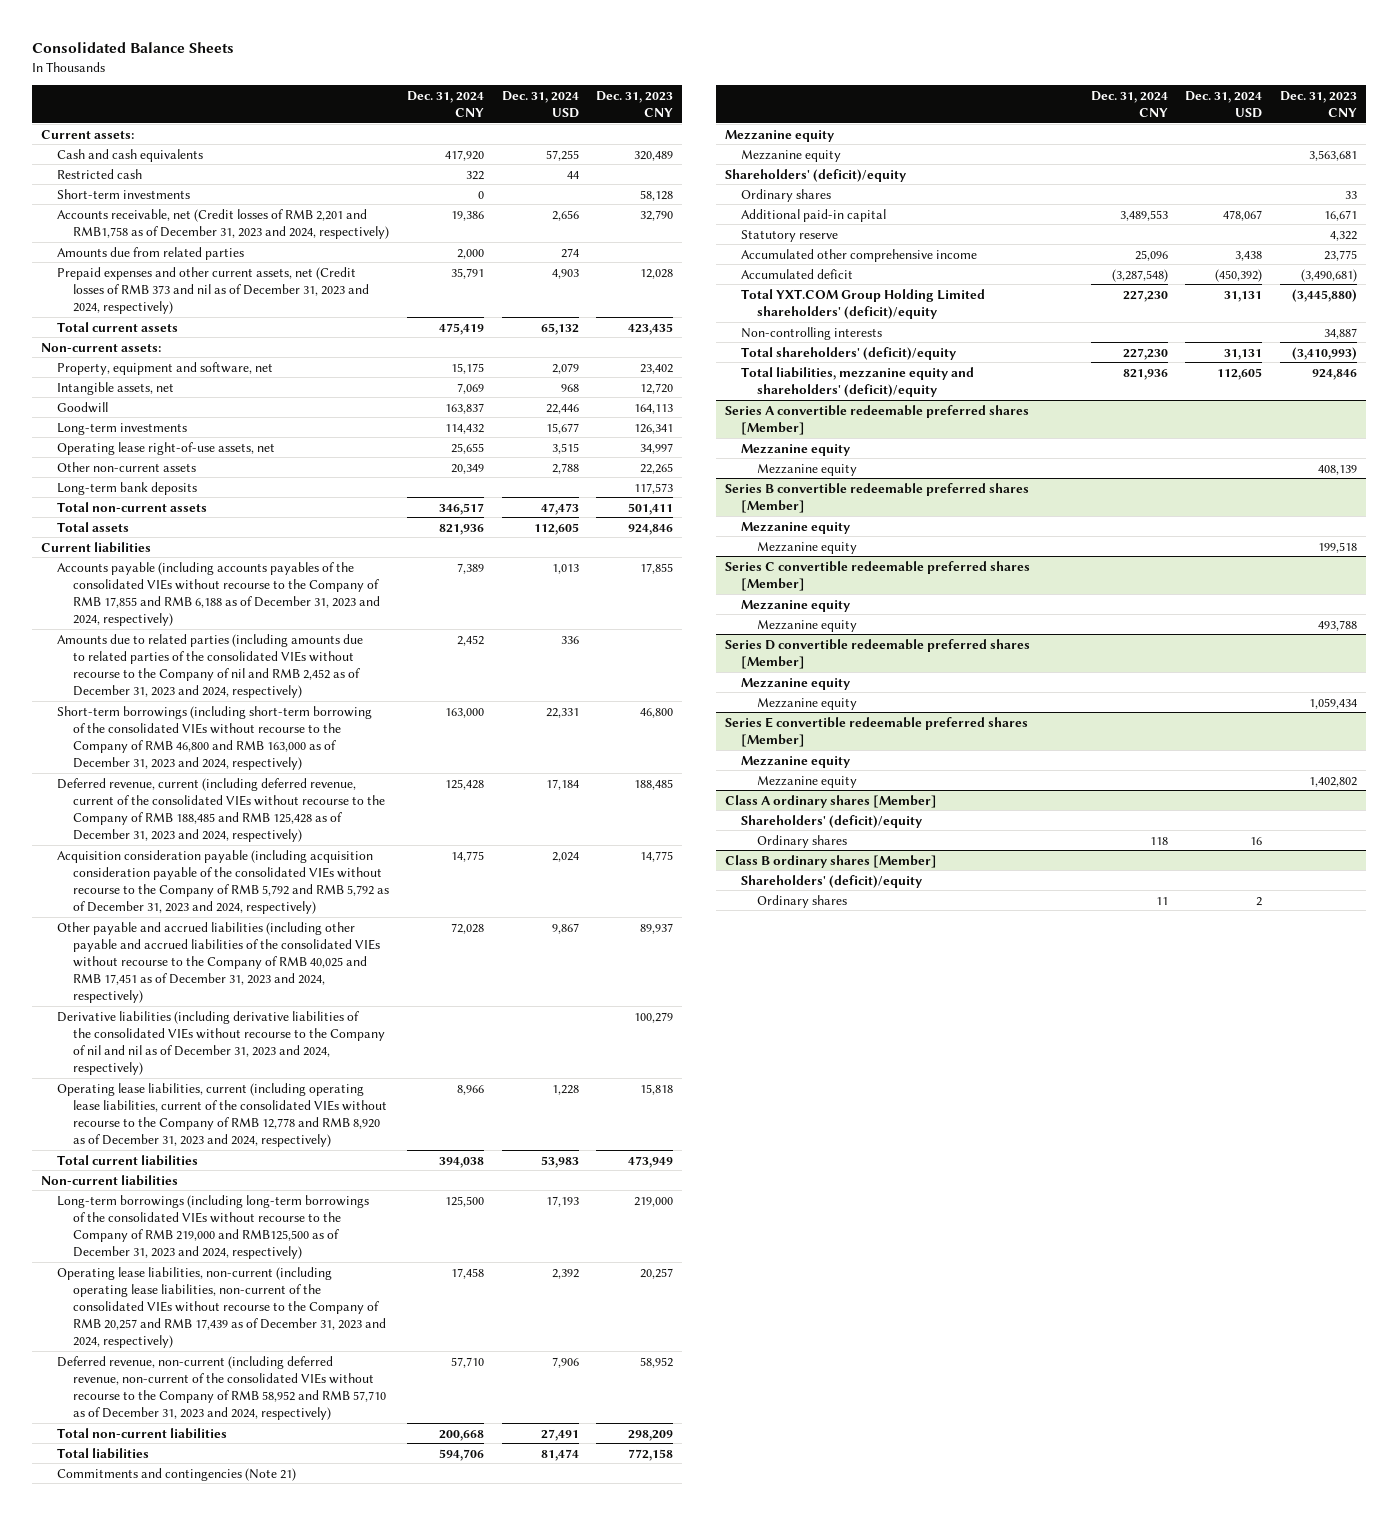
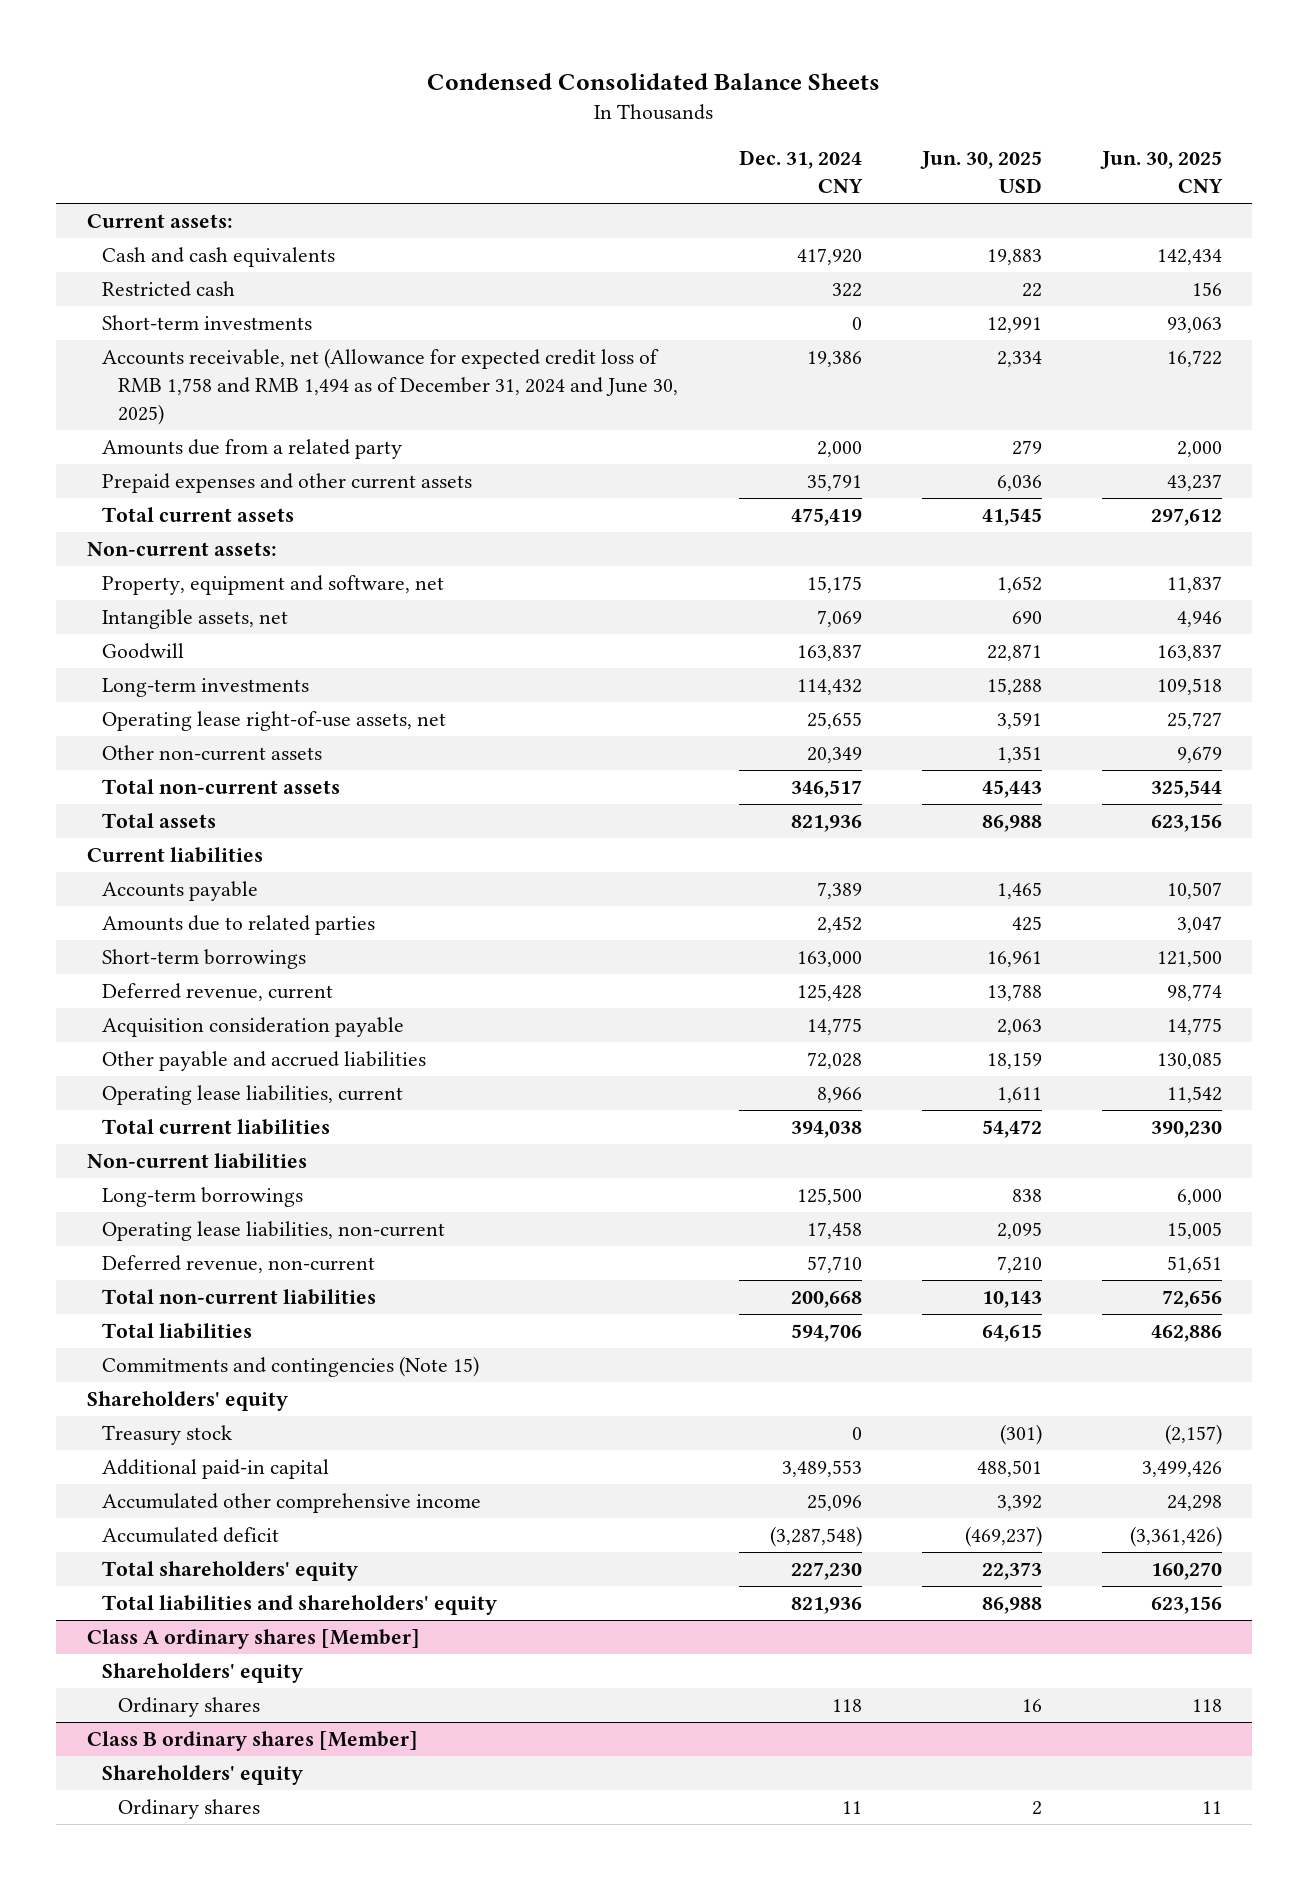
- Consolidated Balance Sheets
+ Condensed Consolidated Balance Sheets
- | Dec. 31, 2024 CNY | Dec. 31, 2024 USD | Dec. 31, 2023 CNY
+ | Dec. 31, 2024 CNY | Jun. 30, 2025 USD | Jun. 30, 2025 CNY
- Accounts receivable, net (Credit losses of RMB 2,201 and RMB1,758 as of December 31, 2023 and 2024, respectively) | 19,386 | 2,656 | 32,790
- Amounts due from related parties | 2,000 | 274 |
- Prepaid expenses and other current assets, net (Credit losses of RMB 373 and nil as of December 31, 2023 and 2024, respectively) | 35,791 | 4,903 | 12,028
+ Accounts receivable, net (Allowance for expected credit loss of RMB 1,758 and RMB 1,494 as of December 31, 2024 and June 30, 2025) | 19,386 | 2,334 | 16,722
+ Amounts due from a related party | 2,000 | 279 | 2,000
+ Prepaid expenses and other current assets | 35,791 | 6,036 | 43,237
- Long-term bank deposits | | | 117,573
- Accounts payable (including accounts payables of the consolidated VIEs without recourse to the Company of RMB 17,855 and RMB 6,188 as of December 31, 2023 and 2024, respectively) | 7,389 | 1,013 | 17,855
- Amounts due to related parties (including amounts due to related parties of the consolidated VIEs without recourse to the Company of nil and RMB 2,452 as of December 31, 2023 and 2024, respectively) | 2,452 | 336 |
- Short-term borrowings (including short-term borrowing of the consolidated VIEs without recourse to the Company of RMB 46,800 and RMB 163,000 as of December 31, 2023 and 2024, respectively) | 163,000 | 22,331 | 46,800
- Deferred revenue, current (including deferred revenue, current of the consolidated VIEs without recourse to the Company of RMB 188,485 and RMB 125,428 as of December 31, 2023 and 2024, respectively) | 125,428 | 17,184 | 188,485
- Acquisition consideration payable (including acquisition consideration payable of the consolidated VIEs without recourse to the Company of RMB 5,792 and RMB 5,792 as of December 31, 2023 and 2024, respectively) | 14,775 | 2,024 | 14,775
- Other payable and accrued liabilities (including other payable and accrued liabilities of the consolidated VIEs without recourse to the Company of RMB 40,025 and RMB 17,451 as of December 31, 2023 and 2024, respectively) | 72,028 | 9,867 | 89,937
- Derivative liabilities (including derivative liabilities of the consolidated VIEs without recourse to the Company of nil and nil as of December 31, 2023 and 2024, respectively) | | | 100,279
- Operating lease liabilities, current (including operating lease liabilities, current of the consolidated VIEs without recourse to the Company of RMB 12,778 and RMB 8,920 as of December 31, 2023 and 2024, respectively) | 8,966 | 1,228 | 15,818
+ Accounts payable | 7,389 | 1,465 | 10,507
+ Amounts due to related parties | 2,452 | 425 | 3,047
+ Short-term borrowings | 163,000 | 16,961 | 121,500
+ Deferred revenue, current | 125,428 | 13,788 | 98,774
+ Acquisition consideration payable | 14,775 | 2,063 | 14,775
+ Other payable and accrued liabilities | 72,028 | 18,159 | 130,085
+ Operating lease liabilities, current | 8,966 | 1,611 | 11,542
- Long-term borrowings (including long-term borrowings of the consolidated VIEs without recourse to the Company of RMB 219,000 and RMB125,500 as of December 31, 2023 and 2024, respectively) | 125,500 | 17,193 | 219,000
- Operating lease liabilities, non-current (including operating lease liabilities, non-current of the consolidated VIEs without recourse to the Company of RMB 20,257 and RMB 17,439 as of December 31, 2023 and 2024, respectively) | 17,458 | 2,392 | 20,257
- Deferred revenue, non-current (including deferred revenue, non-current of the consolidated VIEs without recourse to the Company of RMB 58,952 and RMB 57,710 as of December 31, 2023 and 2024, respectively) | 57,710 | 7,906 | 58,952
+ Long-term borrowings | 125,500 | 838 | 6,000
+ Operating lease liabilities, non-current | 17,458 | 2,095 | 15,005
+ Deferred revenue, non-current | 57,710 | 7,210 | 51,651
- Commitments and contingencies (Note 21)
- Mezzanine equity
- Mezzanine equity | | | 3,563,681
- Shareholders' (deficit)/equity
- Ordinary shares | | | 33
+ Commitments and contingencies (Note 15)
+ Shareholders' equity
+ Treasury stock | 0 | (301) | (2,157)
- Statutory reserve | | | 4,322
- Total YXT.COM Group Holding Limited shareholders' (deficit)/equity | 227,230 | 31,131 | (3,445,880)
- Non-controlling interests | | | 34,887
- Total shareholders' (deficit)/equity | 227,230 | 31,131 | (3,410,993)
- Total liabilities, mezzanine equity and shareholders' (deficit)/equity | 821,936 | 112,605 | 924,846
- Series A convertible redeemable preferred shares [Member]
- Mezzanine equity
- Mezzanine equity | | | 408,139
- Series B convertible redeemable preferred shares [Member]
- Mezzanine equity
- Mezzanine equity | | | 199,518
- Series C convertible redeemable preferred shares [Member]
- Mezzanine equity
- Mezzanine equity | | | 493,788
- Series D convertible redeemable preferred shares [Member]
- Mezzanine equity
- Mezzanine equity | | | 1,059,434
- Series E convertible redeemable preferred shares [Member]
- Mezzanine equity
- Mezzanine equity | | | 1,402,802
+ Total shareholders' equity | 227,230 | 22,373 | 160,270
+ Total liabilities and shareholders' equity | 821,936 | 86,988 | 623,156
@ Class A ordinary shares [Member]
- Shareholders' (deficit)/equity
+ Shareholders' equity
@ Class B ordinary shares [Member]
- Shareholders' (deficit)/equity
+ Shareholders' equity

